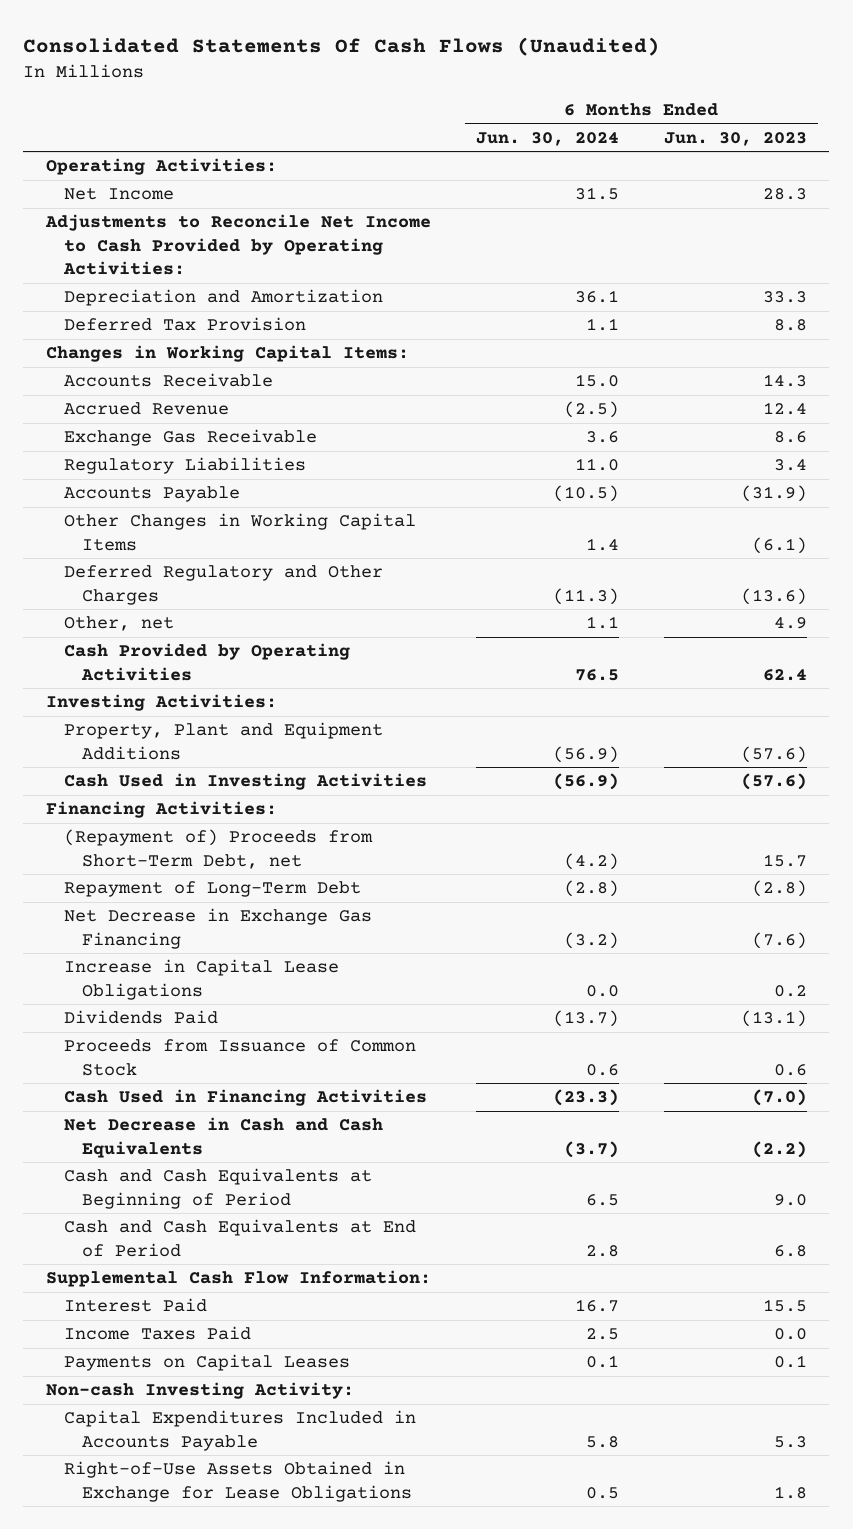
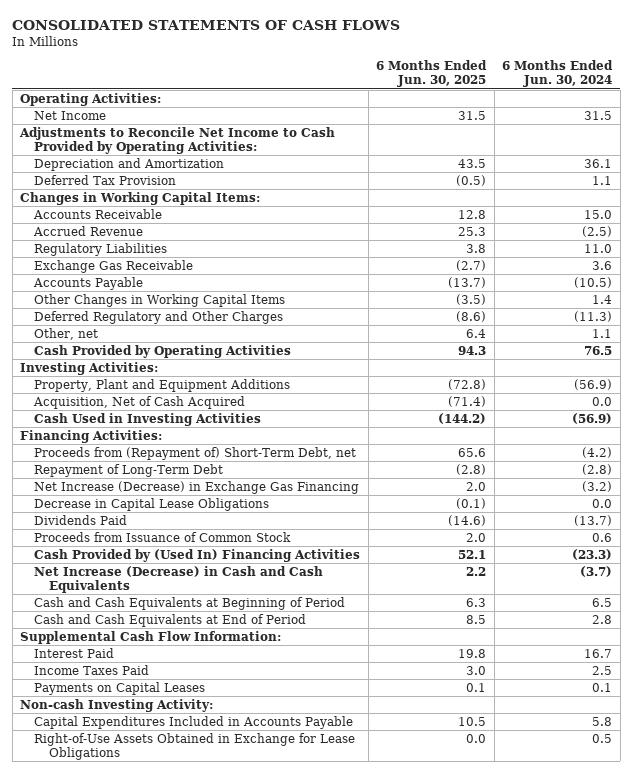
- Consolidated Statements Of Cash Flows (Unaudited)
+ CONSOLIDATED STATEMENTS OF CASH FLOWS
- | 6 Months Ended Jun. 30, 2024 | 6 Months Ended Jun. 30, 2023
+ | 6 Months Ended Jun. 30, 2025 | 6 Months Ended Jun. 30, 2024
moved down: Exchange Gas Receivable | (2.7) | 3.6
+ Acquisition, Net of Cash Acquired | (71.4) | 0.0
- (Repayment of) Proceeds from Short-Term Debt, net | (4.2) | 15.7
+ Proceeds from (Repayment of) Short-Term Debt, net | 65.6 | (4.2)
- Net Decrease in Exchange Gas Financing | (3.2) | (7.6)
- Increase in Capital Lease Obligations | 0.0 | 0.2
+ Net Increase (Decrease) in Exchange Gas Financing | 2.0 | (3.2)
+ Decrease in Capital Lease Obligations | (0.1) | 0.0
- Cash Used in Financing Activities | (23.3) | (7.0)
- Net Decrease in Cash and Cash Equivalents | (3.7) | (2.2)
+ Cash Provided by (Used In) Financing Activities | 52.1 | (23.3)
+ Net Increase (Decrease) in Cash and Cash Equivalents | 2.2 | (3.7)

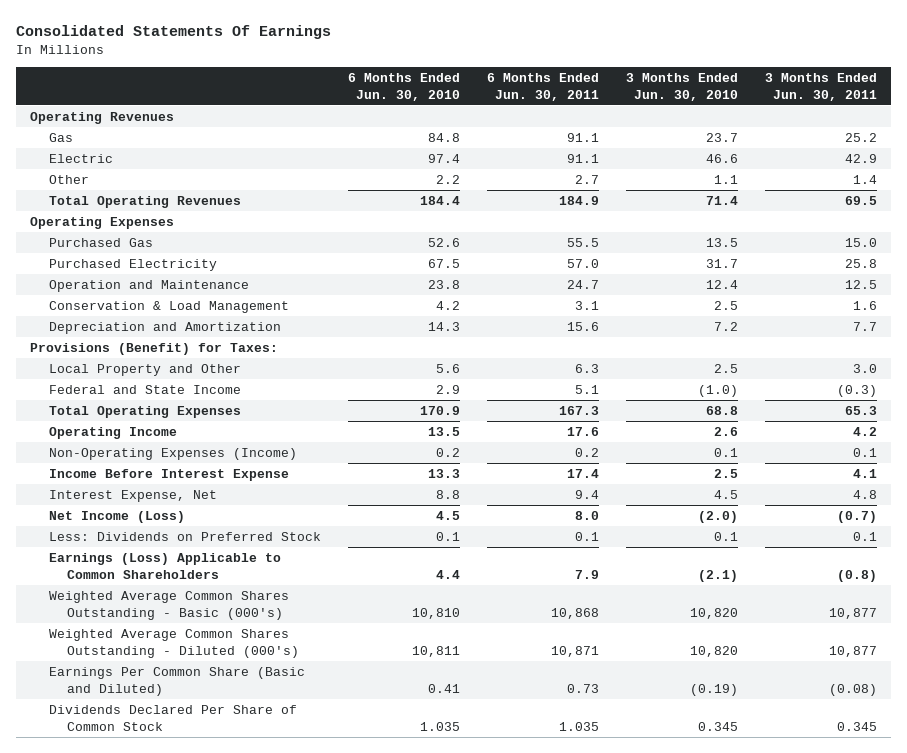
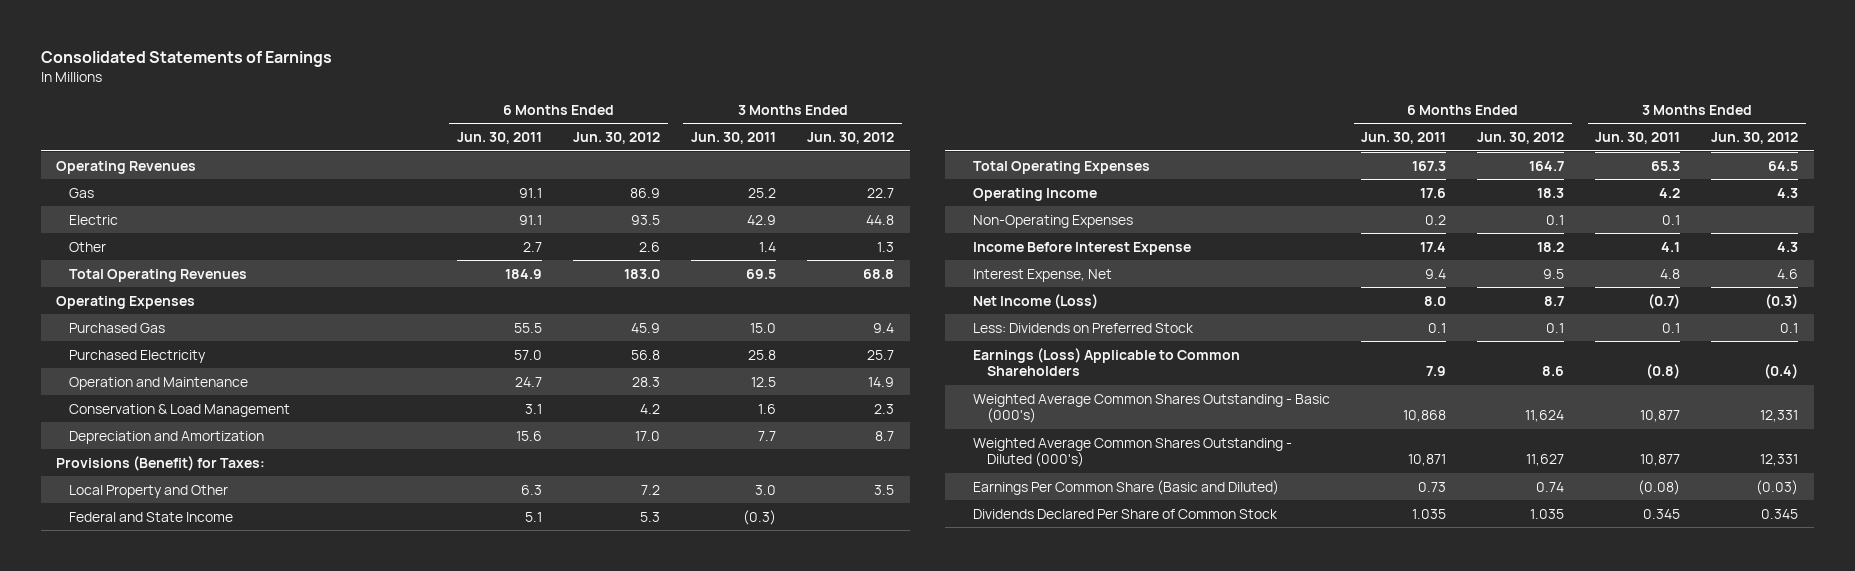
- Consolidated Statements Of Earnings
+ Consolidated Statements of Earnings
- | 6 Months Ended Jun. 30, 2010 | 6 Months Ended Jun. 30, 2011 | 3 Months Ended Jun. 30, 2010 | 3 Months Ended Jun. 30, 2011
+ | 6 Months Ended Jun. 30, 2011 | 6 Months Ended Jun. 30, 2012 | 3 Months Ended Jun. 30, 2011 | 3 Months Ended Jun. 30, 2012
- Non-Operating Expenses (Income) | 0.2 | 0.2 | 0.1 | 0.1
+ Non-Operating Expenses | 0.2 | 0.1 | 0.1 |

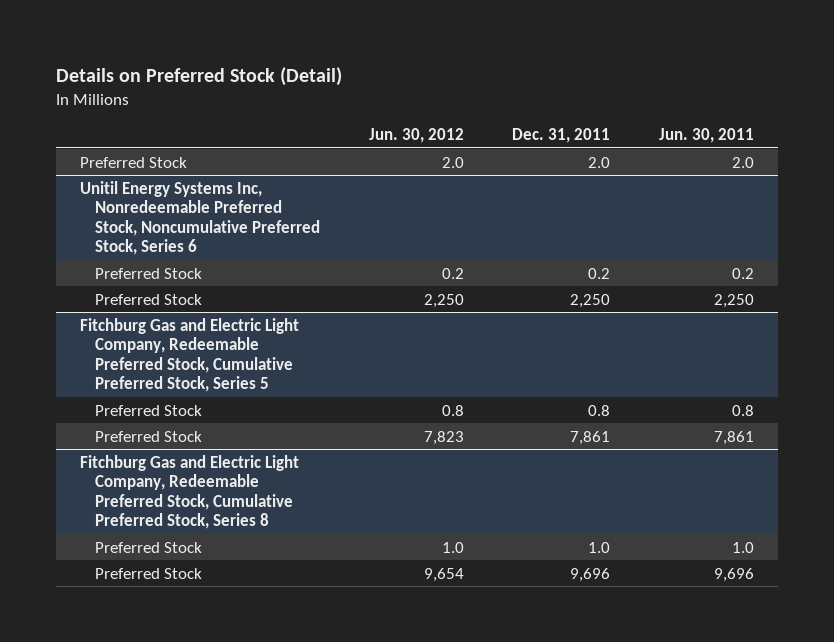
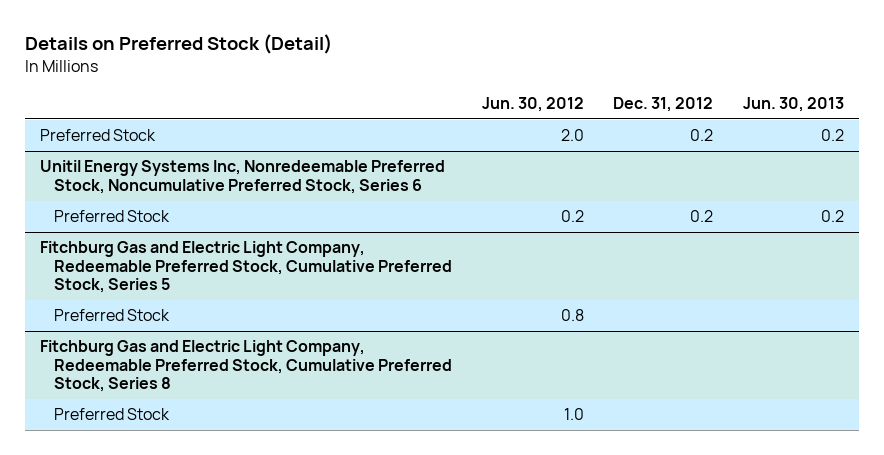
- | Jun. 30, 2012 | Dec. 31, 2011 | Jun. 30, 2011
+ | Jun. 30, 2012 | Dec. 31, 2012 | Jun. 30, 2013
@ Unitil Energy Systems Inc, Nonredeemable Preferred Stock, Noncumulative Preferred Stock, Series 6
- Preferred Stock | 2,250 | 2,250 | 2,250
@ Fitchburg Gas and Electric Light Company, Redeemable Preferred Stock, Cumulative Preferred Stock, Series 5
- Preferred Stock | 7,823 | 7,861 | 7,861
@ Fitchburg Gas and Electric Light Company, Redeemable Preferred Stock, Cumulative Preferred Stock, Series 8
- Preferred Stock | 9,654 | 9,696 | 9,696

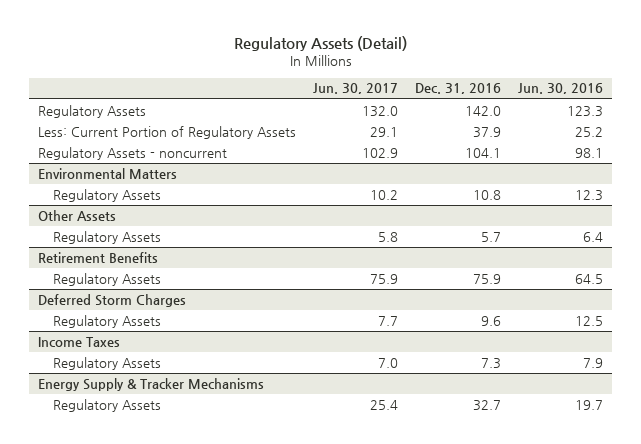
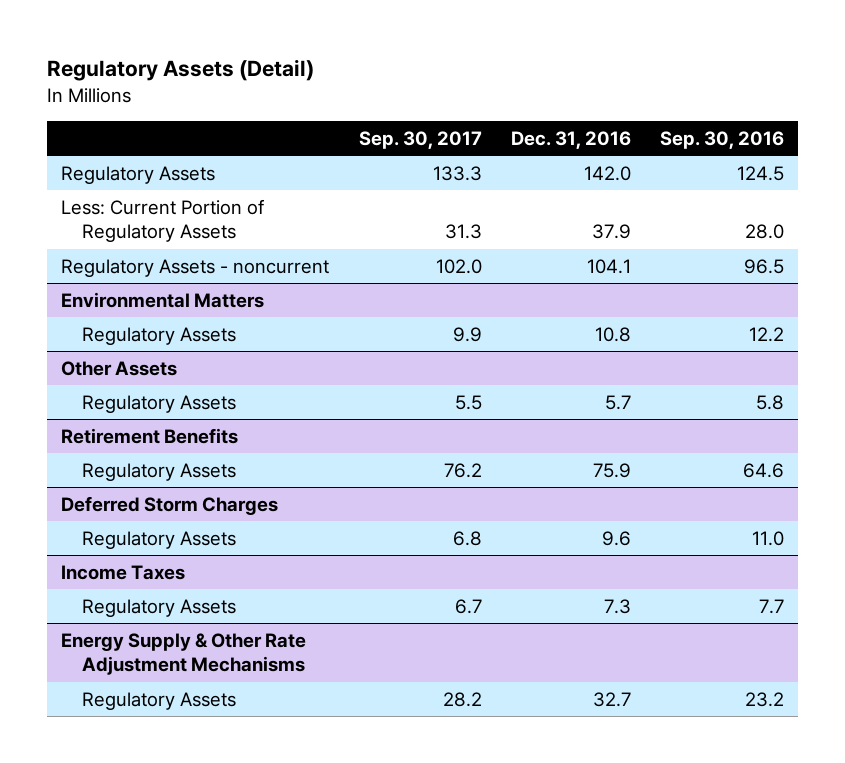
- | Jun. 30, 2017 | Dec. 31, 2016 | Jun. 30, 2016
+ | Sep. 30, 2017 | Dec. 31, 2016 | Sep. 30, 2016
- Energy Supply & Tracker Mechanisms
+ Energy Supply & Other Rate Adjustment Mechanisms

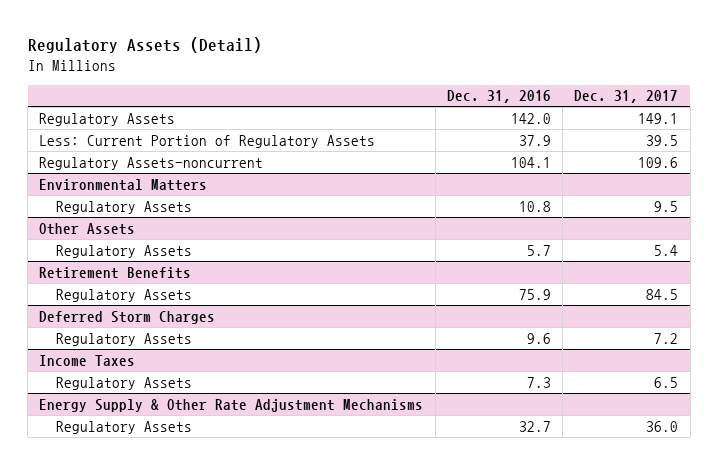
- | Sep. 30, 2017 | Dec. 31, 2016 | Sep. 30, 2016
+ | Dec. 31, 2016 | Dec. 31, 2017
- Regulatory Assets - noncurrent | 102.0 | 104.1 | 96.5
+ Regulatory Assets-noncurrent | 104.1 | 109.6

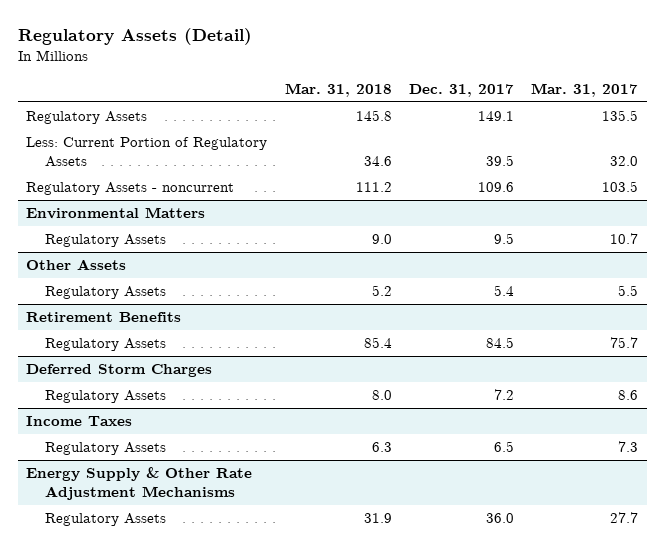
- | Dec. 31, 2016 | Dec. 31, 2017
+ | Mar. 31, 2018 | Dec. 31, 2017 | Mar. 31, 2017
- Regulatory Assets-noncurrent | 104.1 | 109.6
+ Regulatory Assets - noncurrent | 111.2 | 109.6 | 103.5

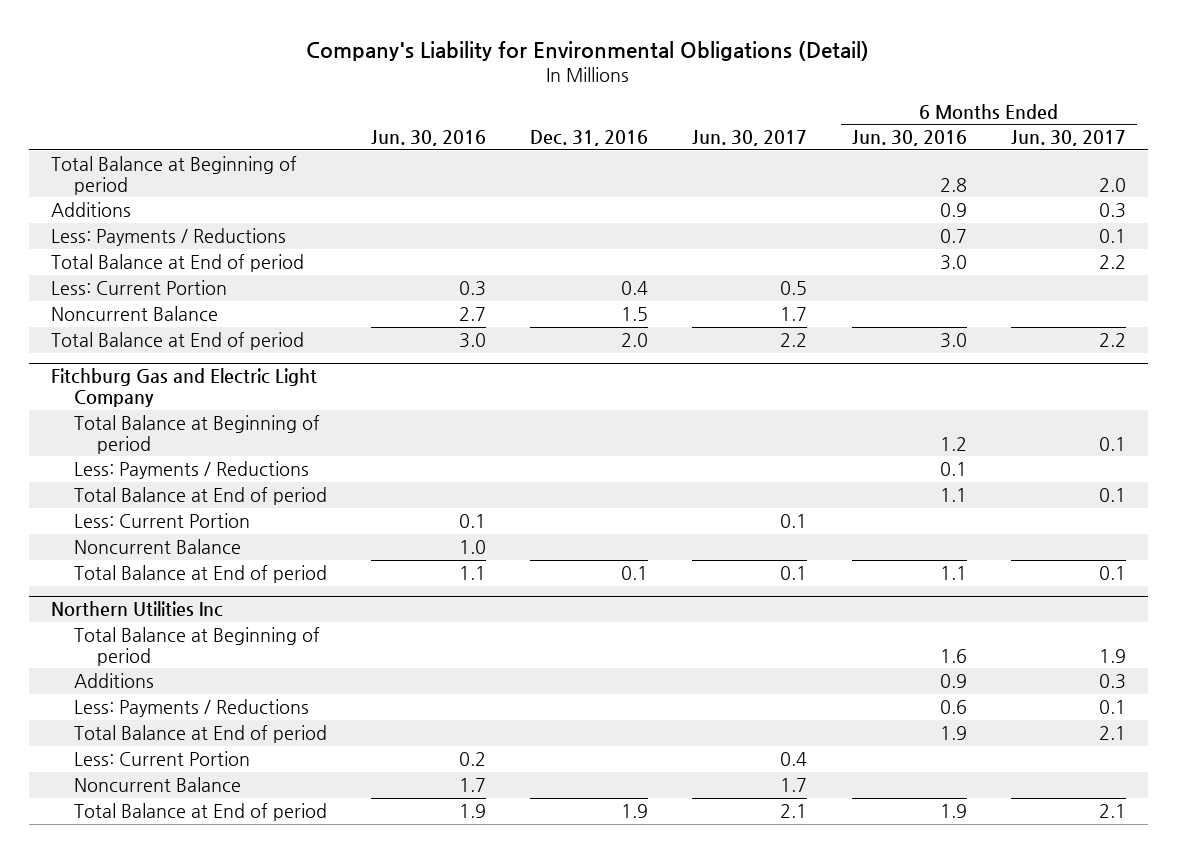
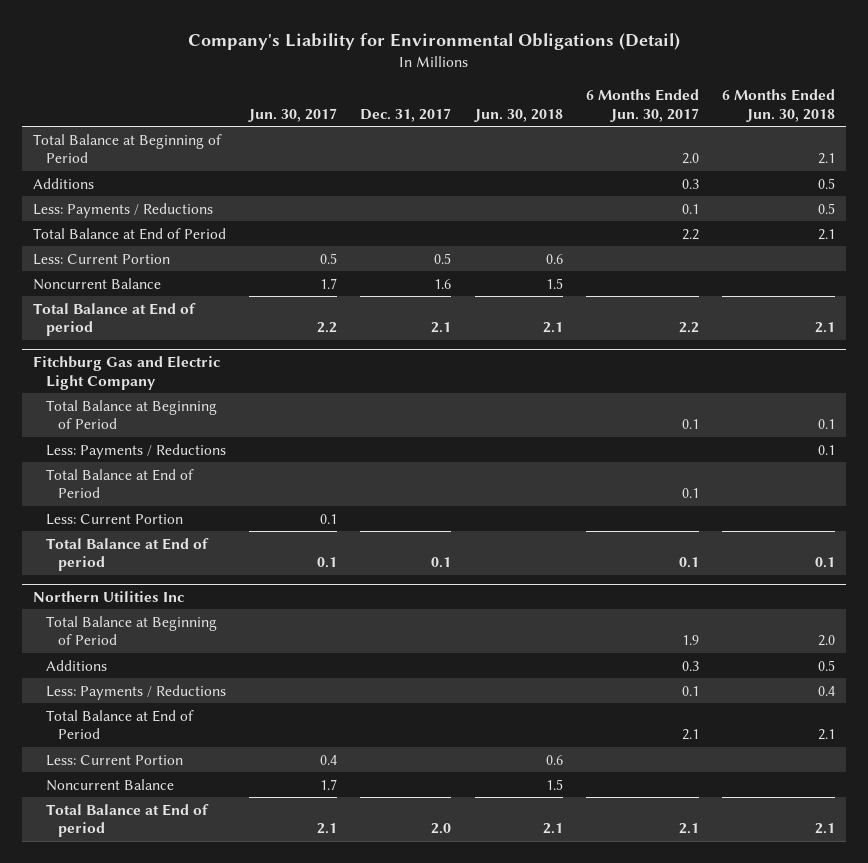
- | Jun. 30, 2016 | Dec. 31, 2016 | Jun. 30, 2017 | 6 Months Ended Jun. 30, 2016 | 6 Months Ended Jun. 30, 2017
+ | Jun. 30, 2017 | Dec. 31, 2017 | Jun. 30, 2018 | 6 Months Ended Jun. 30, 2017 | 6 Months Ended Jun. 30, 2018
- Total Balance at Beginning of period | | | | 2.8 | 2.0
+ Total Balance at Beginning of Period | | | | 2.0 | 2.1
- Total Balance at End of period | | | | 3.0 | 2.2
+ Total Balance at End of Period | | | | 2.2 | 2.1
@ Fitchburg Gas and Electric Light Company
- Total Balance at Beginning of period | | | | 1.2 | 0.1
+ Total Balance at Beginning of Period | | | | 0.1 | 0.1
- Total Balance at End of period | | | | 1.1 | 0.1
+ Total Balance at End of Period | | | | 0.1 |
- Noncurrent Balance | 1.0 | | | |
@ Northern Utilities Inc
- Total Balance at Beginning of period | | | | 1.6 | 1.9
+ Total Balance at Beginning of Period | | | | 1.9 | 2.0
- Total Balance at End of period | | | | 1.9 | 2.1
+ Total Balance at End of Period | | | | 2.1 | 2.1

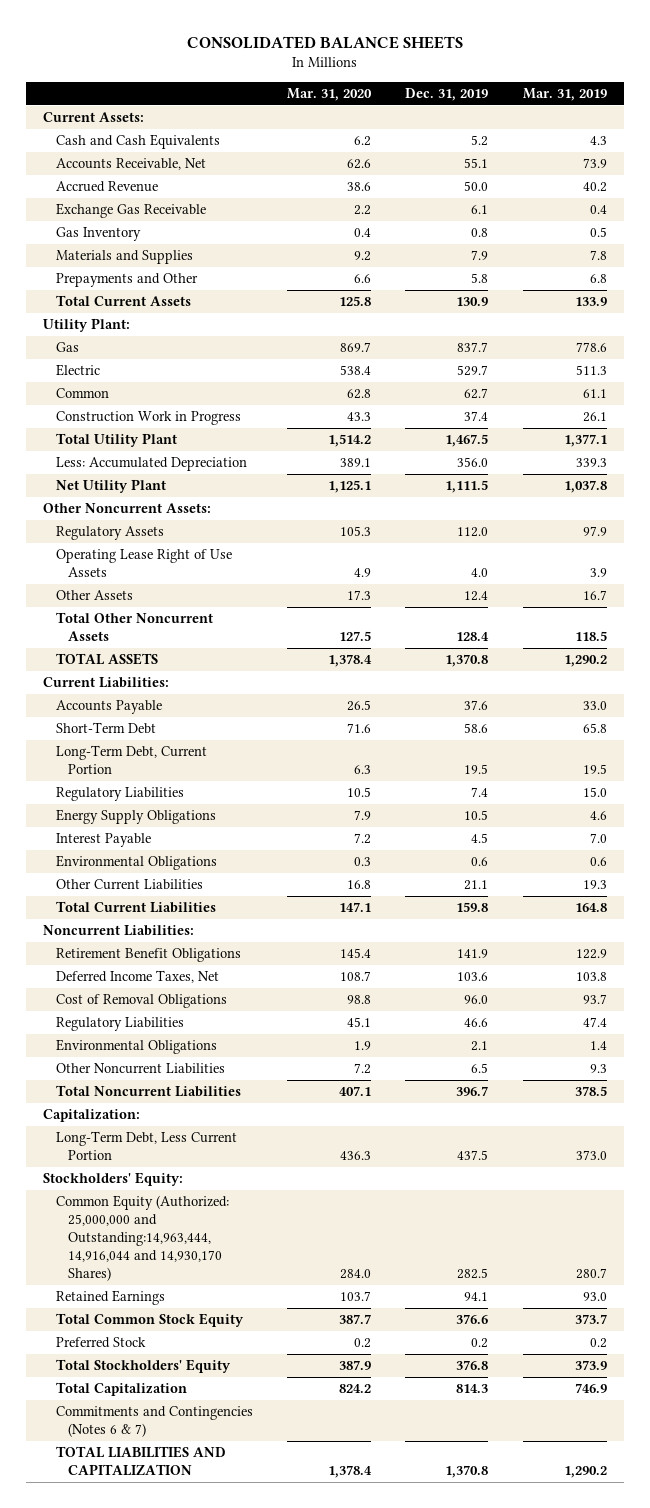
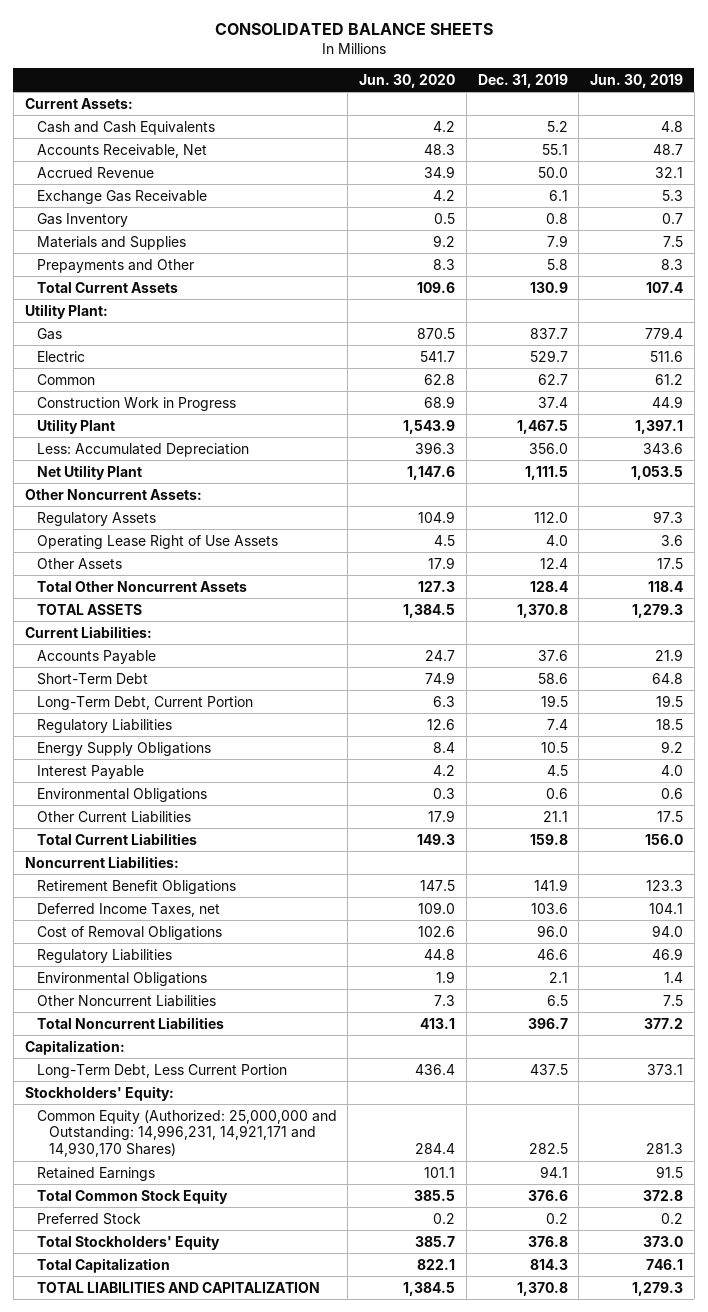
- | Mar. 31, 2020 | Dec. 31, 2019 | Mar. 31, 2019
+ | Jun. 30, 2020 | Dec. 31, 2019 | Jun. 30, 2019
- Total Utility Plant | 1,514.2 | 1,467.5 | 1,377.1
+ Utility Plant | 1,543.9 | 1,467.5 | 1,397.1
- Deferred Income Taxes, Net | 108.7 | 103.6 | 103.8
+ Deferred Income Taxes, net | 109.0 | 103.6 | 104.1
- Common Equity (Authorized: 25,000,000 and Outstanding:14,963,444, 14,916,044 and 14,930,170 Shares) | 284.0 | 282.5 | 280.7
+ Common Equity (Authorized: 25,000,000 and Outstanding: 14,996,231, 14,921,171 and 14,930,170 Shares) | 284.4 | 282.5 | 281.3
- Commitments and Contingencies (Notes 6 & 7)

